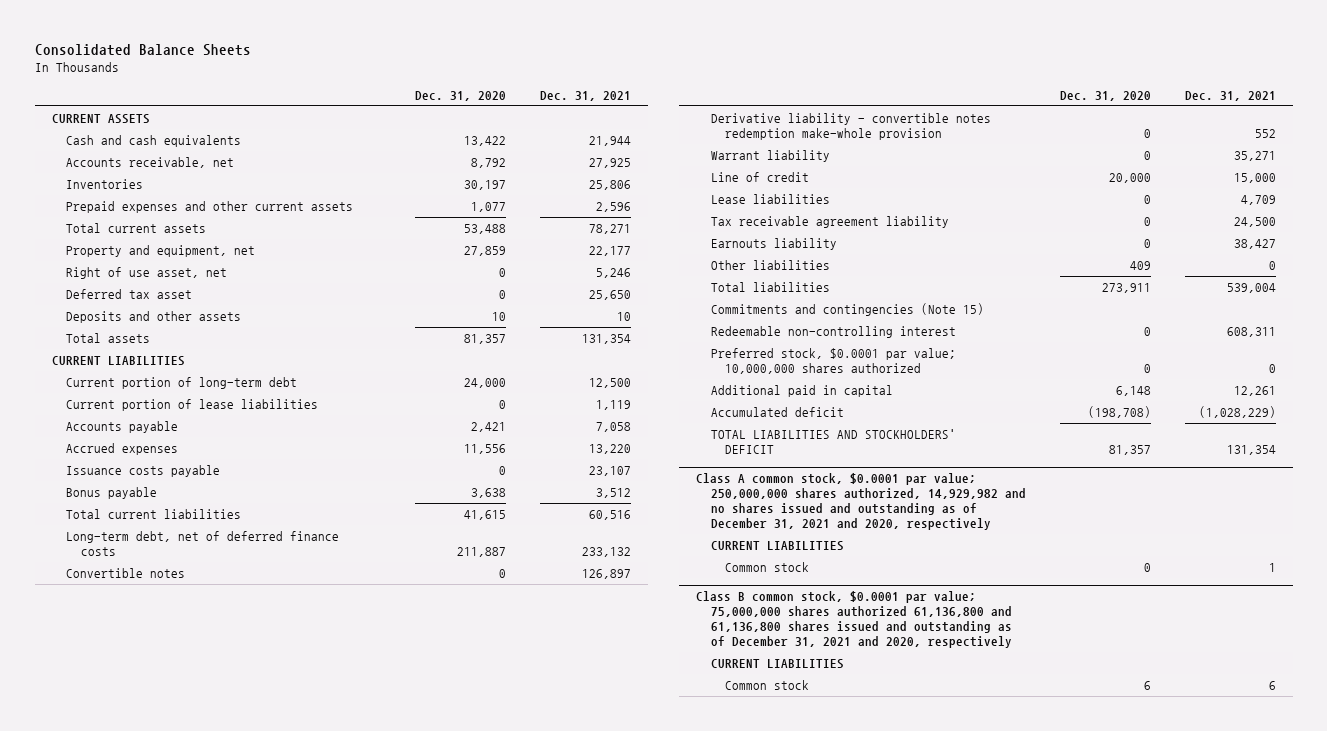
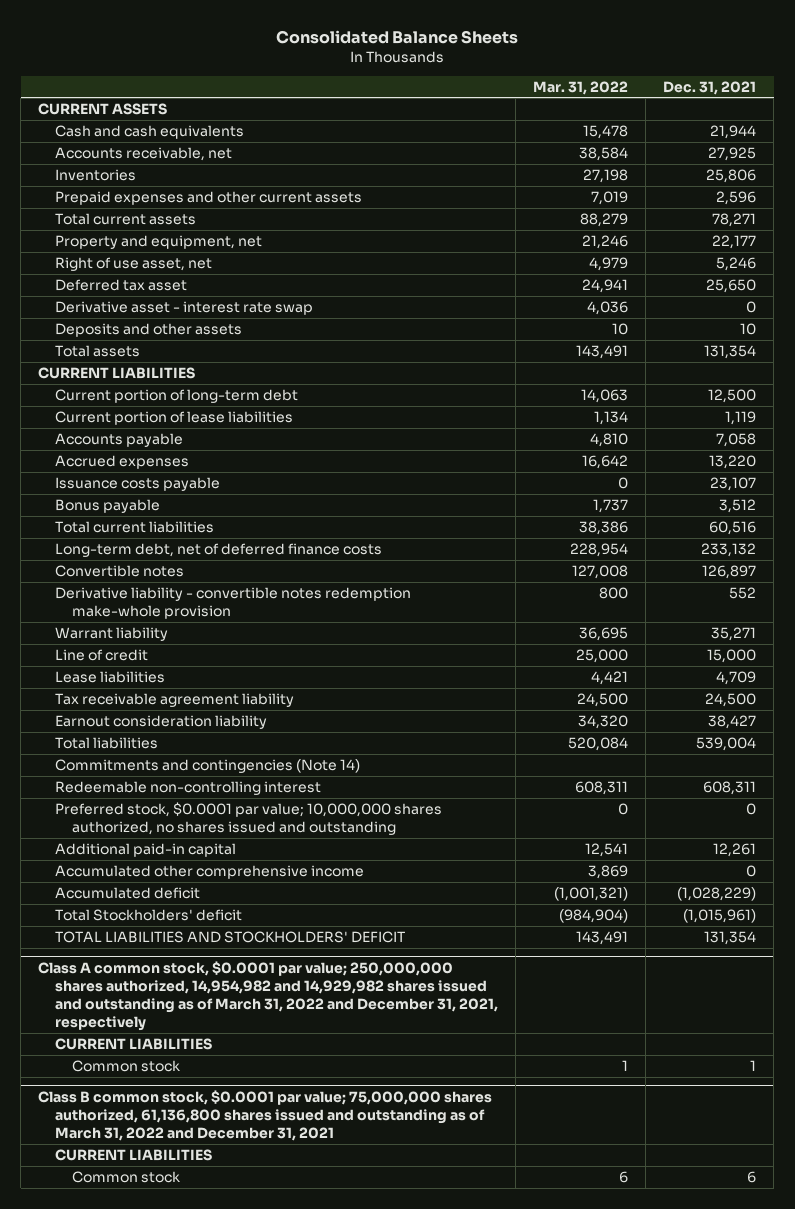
- | Dec. 31, 2020 | Dec. 31, 2021
+ | Mar. 31, 2022 | Dec. 31, 2021
+ Derivative asset - interest rate swap | 4,036 | 0
- Earnouts liability | 0 | 38,427
- Other liabilities | 409 | 0
+ Earnout consideration liability | 34,320 | 38,427
- Commitments and contingencies (Note 15)
+ Commitments and contingencies (Note 14)
- Preferred stock, $0.0001 par value; 10,000,000 shares authorized | 0 | 0
- Additional paid in capital | 6,148 | 12,261
+ Preferred stock, $0.0001 par value; 10,000,000 shares authorized, no shares issued and outstanding | 0 | 0
+ Additional paid-in capital | 12,541 | 12,261
+ Accumulated other comprehensive income | 3,869 | 0
+ Total Stockholders' deficit | (984,904) | (1,015,961)
- Class A common stock, $0.0001 par value; 250,000,000 shares authorized, 14,929,982 and no shares issued and outstanding as of December 31, 2021 and 2020, respectively
+ Class A common stock, $0.0001 par value; 250,000,000 shares authorized, 14,954,982 and 14,929,982 shares issued and outstanding as of March 31, 2022 and December 31, 2021, respectively
- Class B common stock, $0.0001 par value; 75,000,000 shares authorized 61,136,800 and 61,136,800 shares issued and outstanding as of December 31, 2021 and 2020, respectively
+ Class B common stock, $0.0001 par value; 75,000,000 shares authorized, 61,136,800 shares issued and outstanding as of March 31, 2022 and December 31, 2021

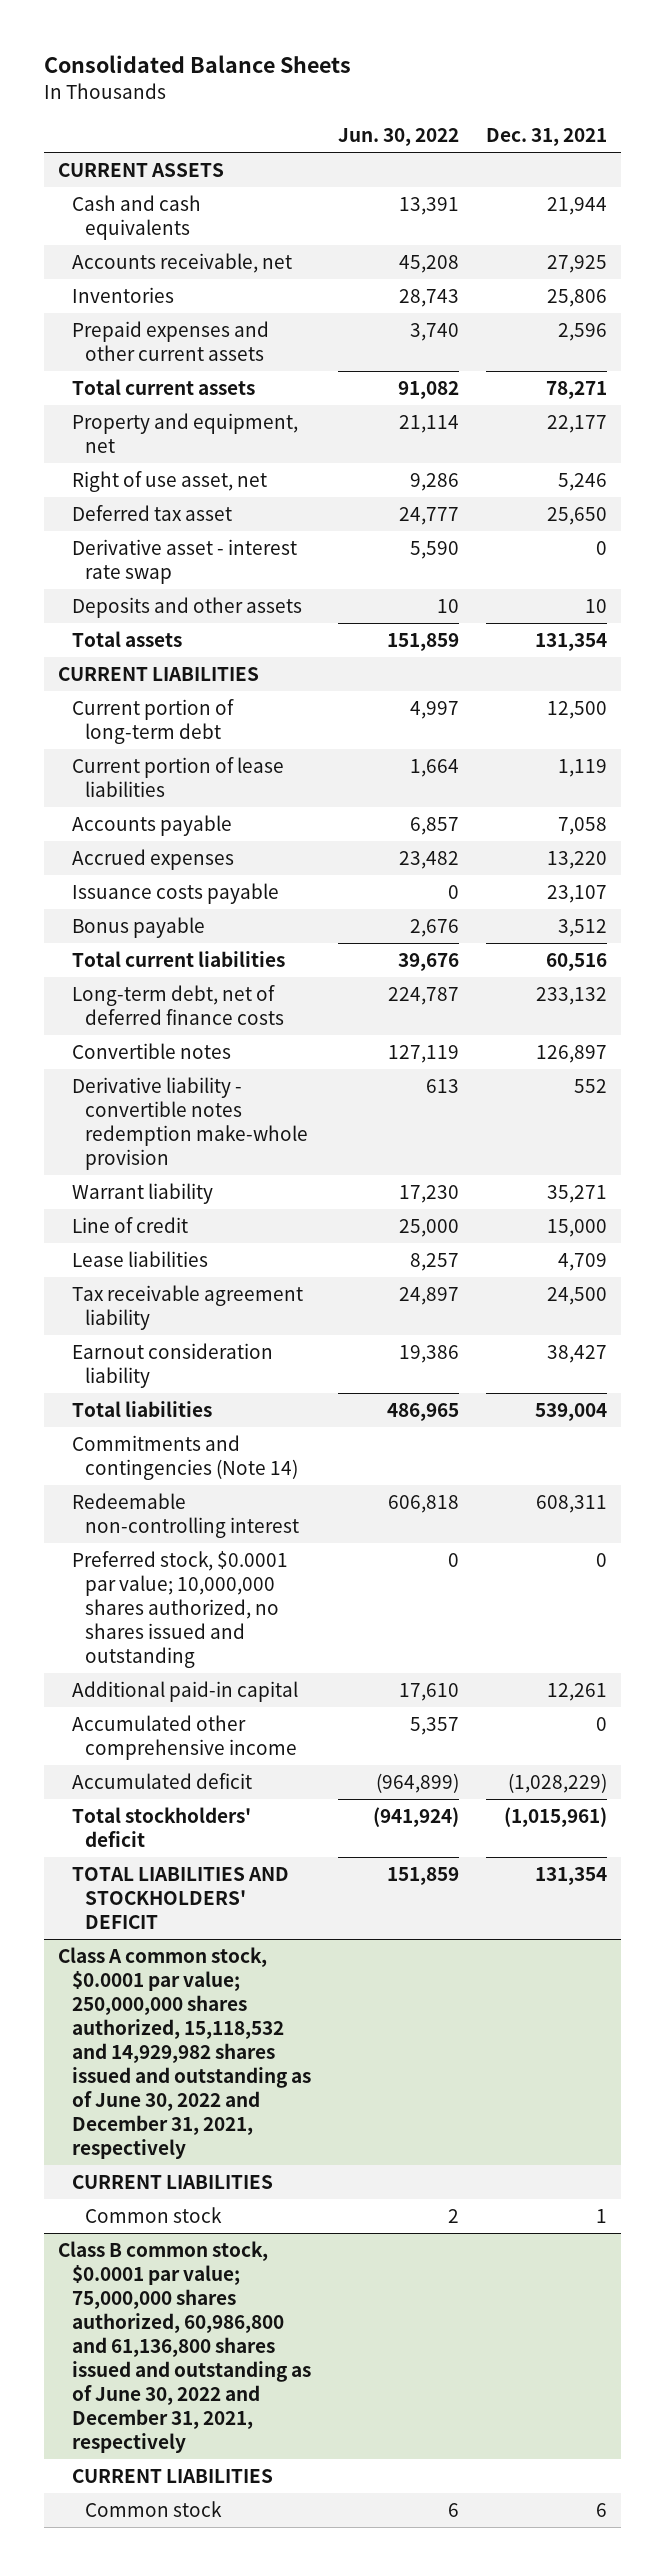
- | Mar. 31, 2022 | Dec. 31, 2021
+ | Jun. 30, 2022 | Dec. 31, 2021
- Total Stockholders' deficit | (984,904) | (1,015,961)
+ Total stockholders' deficit | (941,924) | (1,015,961)
- Class A common stock, $0.0001 par value; 250,000,000 shares authorized, 14,954,982 and 14,929,982 shares issued and outstanding as of March 31, 2022 and December 31, 2021, respectively
+ Class A common stock, $0.0001 par value; 250,000,000 shares authorized, 15,118,532 and 14,929,982 shares issued and outstanding as of June 30, 2022 and December 31, 2021, respectively
- Class B common stock, $0.0001 par value; 75,000,000 shares authorized, 61,136,800 shares issued and outstanding as of March 31, 2022 and December 31, 2021
+ Class B common stock, $0.0001 par value; 75,000,000 shares authorized, 60,986,800 and 61,136,800 shares issued and outstanding as of June 30, 2022 and December 31, 2021, respectively

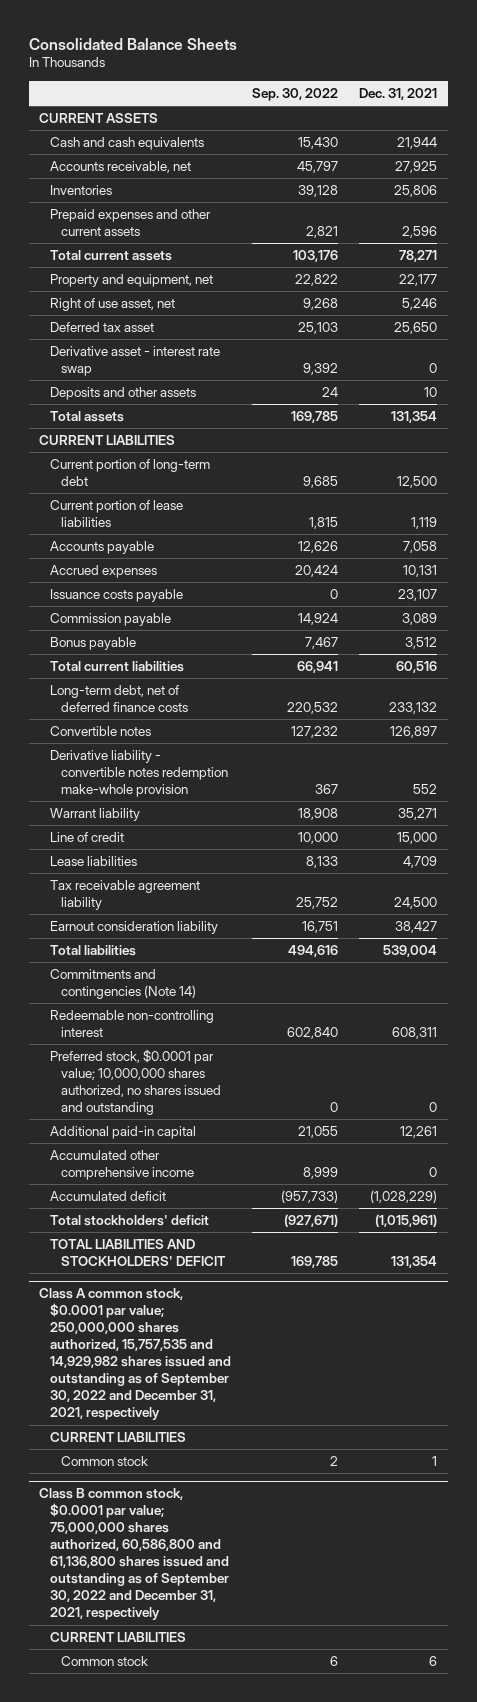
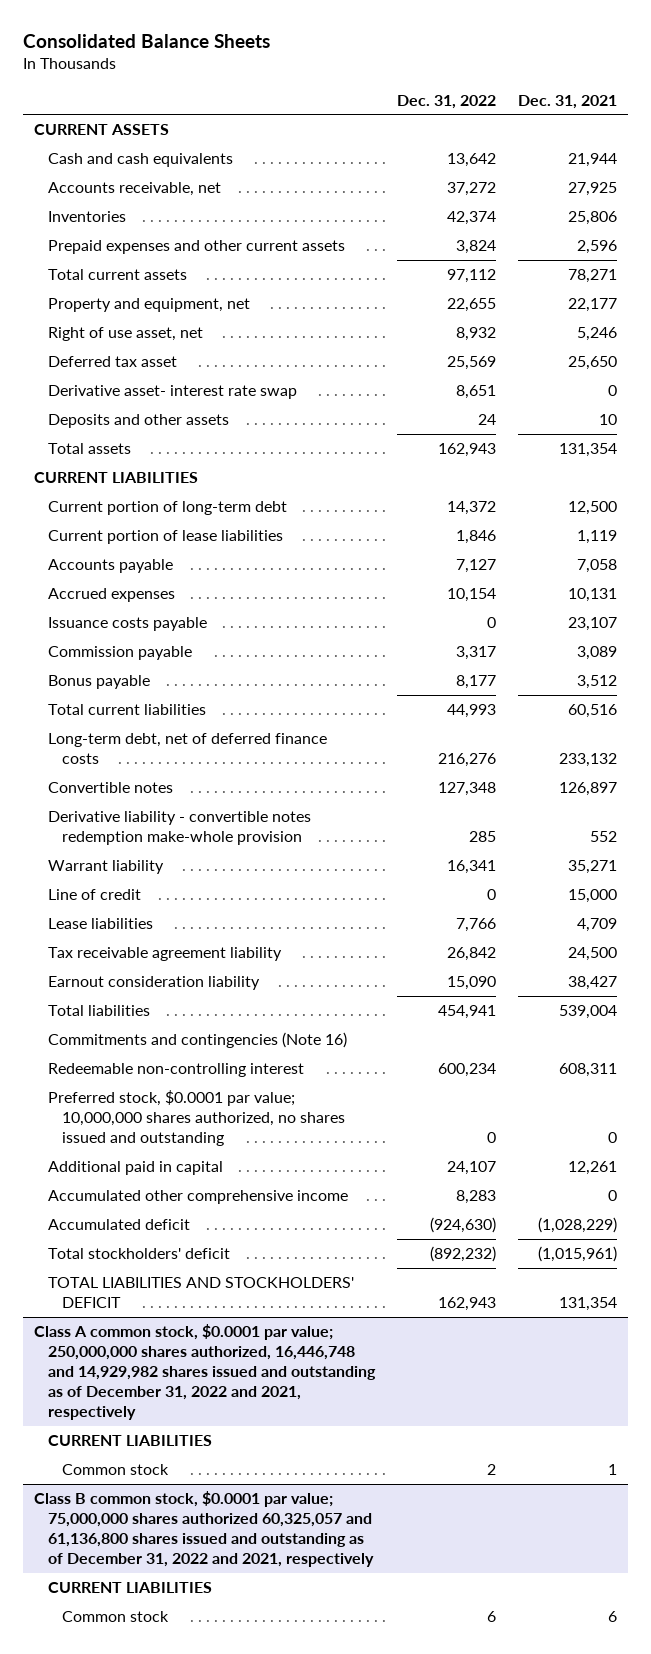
- | Sep. 30, 2022 | Dec. 31, 2021
+ | Dec. 31, 2022 | Dec. 31, 2021
- Derivative asset - interest rate swap | 9,392 | 0
+ Derivative asset- interest rate swap | 8,651 | 0
- Commitments and contingencies (Note 14)
+ Commitments and contingencies (Note 16)
- Additional paid-in capital | 21,055 | 12,261
+ Additional paid in capital | 24,107 | 12,261
- Class A common stock, $0.0001 par value; 250,000,000 shares authorized, 15,757,535 and 14,929,982 shares issued and outstanding as of September 30, 2022 and December 31, 2021, respectively
+ Class A common stock, $0.0001 par value; 250,000,000 shares authorized, 16,446,748 and 14,929,982 shares issued and outstanding as of December 31, 2022 and 2021, respectively
- Class B common stock, $0.0001 par value; 75,000,000 shares authorized, 60,586,800 and 61,136,800 shares issued and outstanding as of September 30, 2022 and December 31, 2021, respectively
+ Class B common stock, $0.0001 par value; 75,000,000 shares authorized 60,325,057 and 61,136,800 shares issued and outstanding as of December 31, 2022 and 2021, respectively

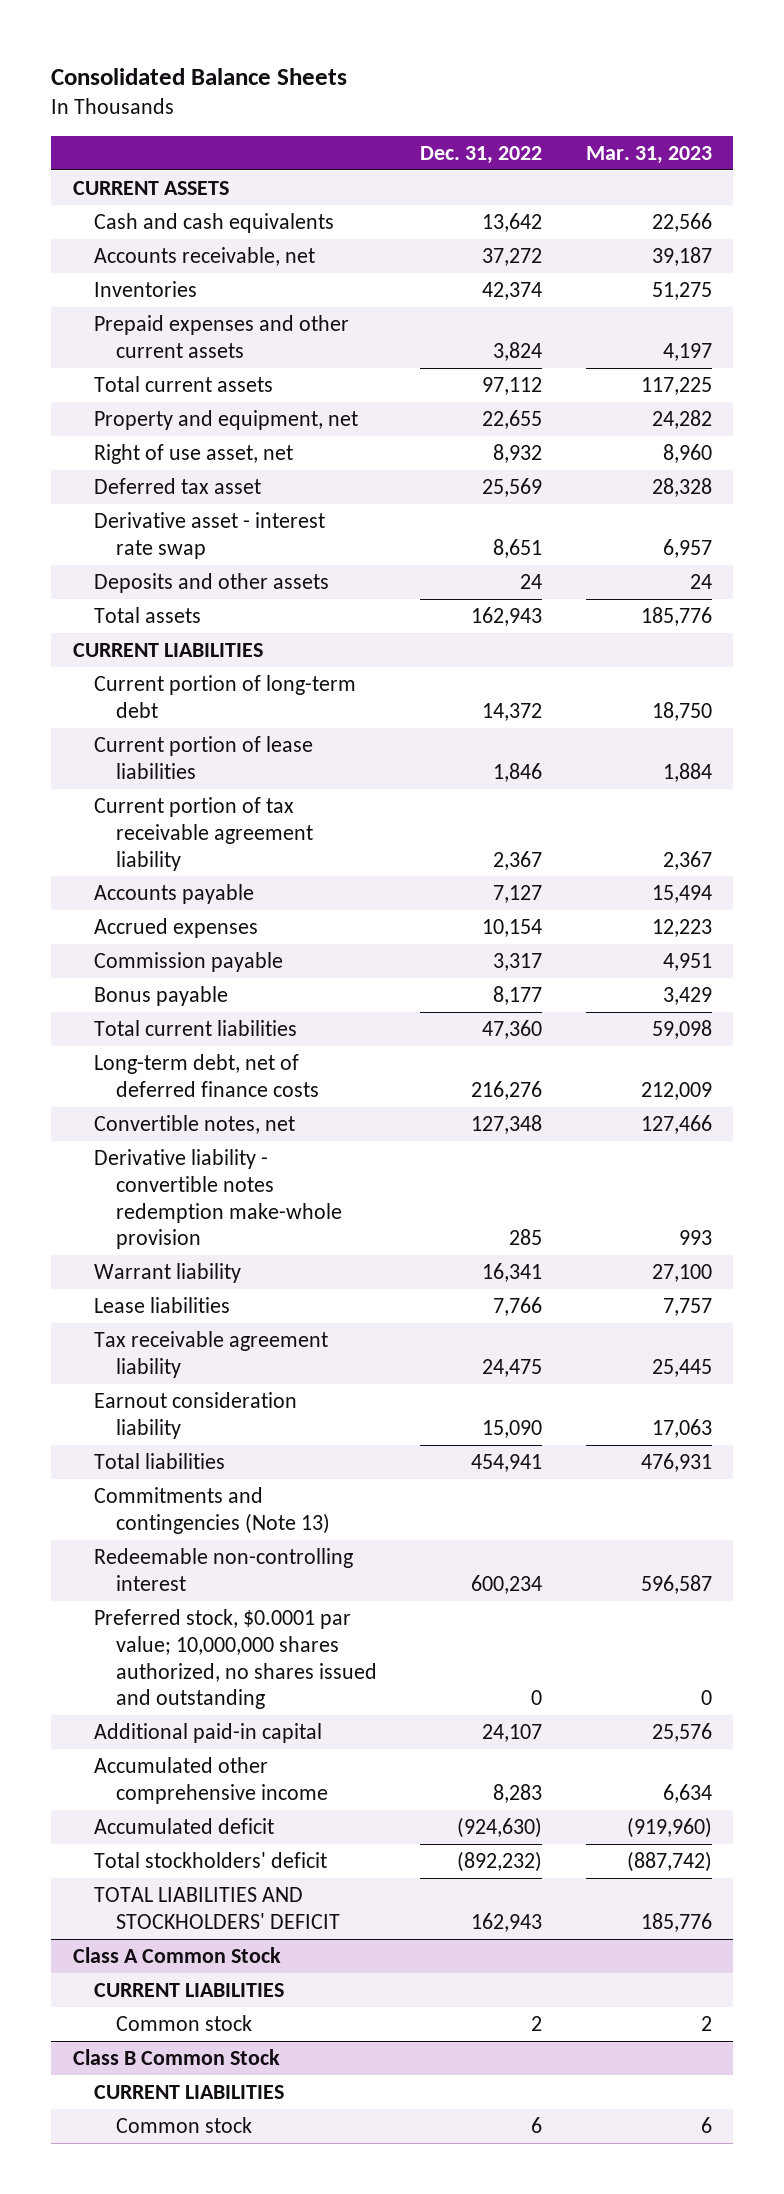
- | Dec. 31, 2022 | Dec. 31, 2021
+ | Dec. 31, 2022 | Mar. 31, 2023
- Derivative asset- interest rate swap | 8,651 | 0
+ Derivative asset - interest rate swap | 8,651 | 6,957
+ Current portion of tax receivable agreement liability | 2,367 | 2,367
- Issuance costs payable | 0 | 23,107
- Total current liabilities | 44,993 | 60,516
+ Total current liabilities | 47,360 | 59,098
- Convertible notes | 127,348 | 126,897
+ Convertible notes, net | 127,348 | 127,466
- Line of credit | 0 | 15,000
- Tax receivable agreement liability | 26,842 | 24,500
+ Tax receivable agreement liability | 24,475 | 25,445
- Commitments and contingencies (Note 16)
+ Commitments and contingencies (Note 13)
- Additional paid in capital | 24,107 | 12,261
+ Additional paid-in capital | 24,107 | 25,576
- Class A common stock, $0.0001 par value; 250,000,000 shares authorized, 16,446,748 and 14,929,982 shares issued and outstanding as of December 31, 2022 and 2021, respectively
+ Class A Common Stock
- Class B common stock, $0.0001 par value; 75,000,000 shares authorized 60,325,057 and 61,136,800 shares issued and outstanding as of December 31, 2022 and 2021, respectively
+ Class B Common Stock

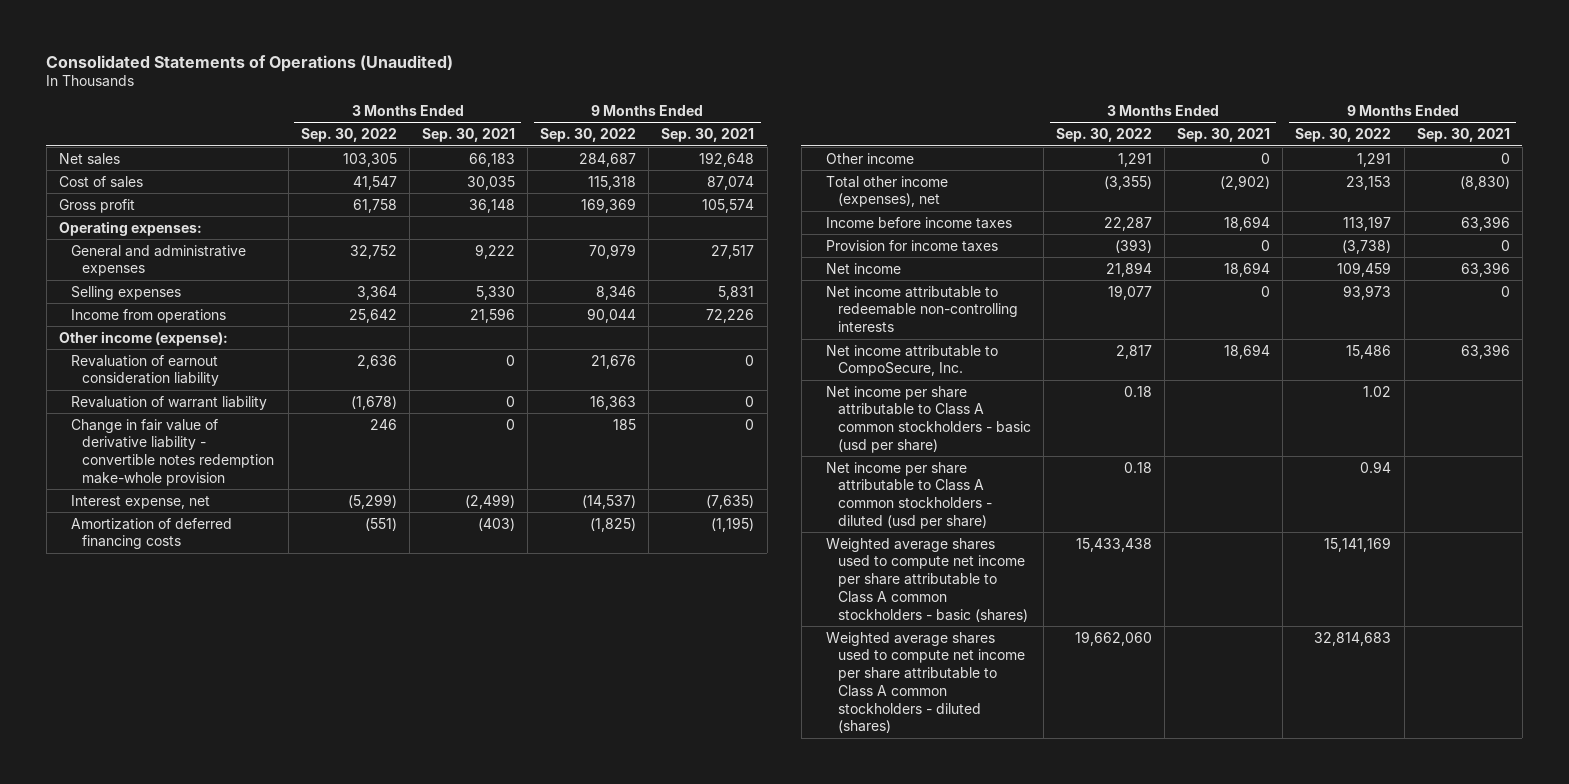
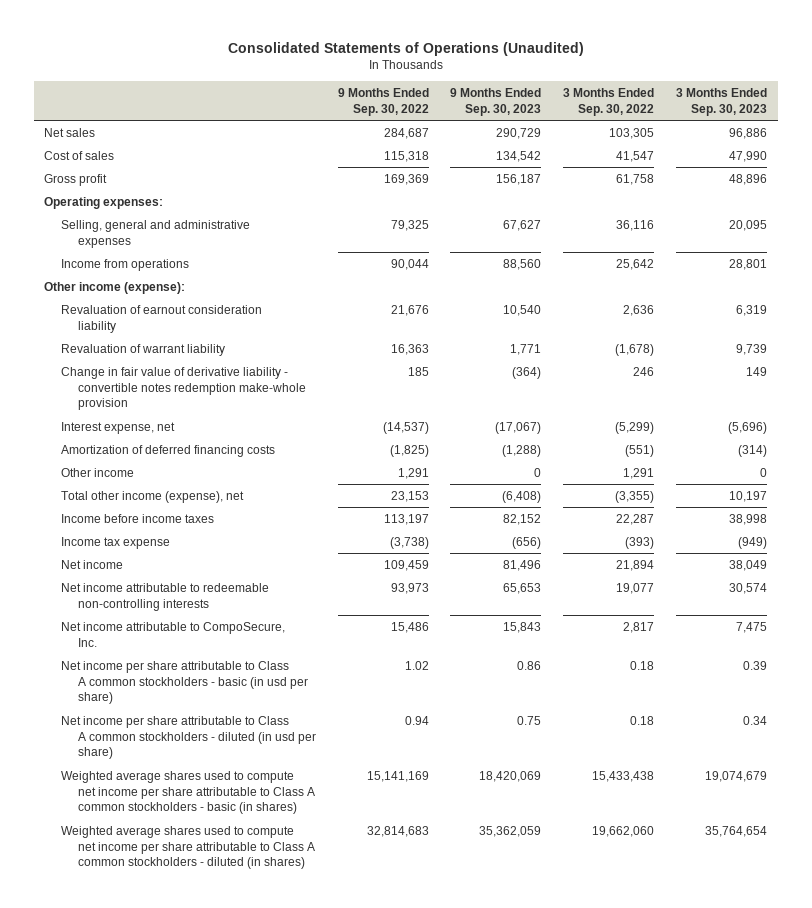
- | 3 Months Ended Sep. 30, 2022 | 3 Months Ended Sep. 30, 2021 | 9 Months Ended Sep. 30, 2022 | 9 Months Ended Sep. 30, 2021
+ | 9 Months Ended Sep. 30, 2022 | 9 Months Ended Sep. 30, 2023 | 3 Months Ended Sep. 30, 2022 | 3 Months Ended Sep. 30, 2023
- General and administrative expenses | 32,752 | 9,222 | 70,979 | 27,517
- Selling expenses | 3,364 | 5,330 | 8,346 | 5,831
+ Selling, general and administrative expenses | 79,325 | 67,627 | 36,116 | 20,095
- Total other income (expenses), net | (3,355) | (2,902) | 23,153 | (8,830)
+ Total other income (expense), net | 23,153 | (6,408) | (3,355) | 10,197
- Provision for income taxes | (393) | 0 | (3,738) | 0
+ Income tax expense | (3,738) | (656) | (393) | (949)
- Net income per share attributable to Class A common stockholders - basic (usd per share) | 0.18 | | 1.02 |
- Net income per share attributable to Class A common stockholders - diluted (usd per share) | 0.18 | | 0.94 |
- Weighted average shares used to compute net income per share attributable to Class A common stockholders - basic (shares) | 15,433,438 | | 15,141,169 |
- Weighted average shares used to compute net income per share attributable to Class A common stockholders - diluted (shares) | 19,662,060 | | 32,814,683 |
+ Net income per share attributable to Class A common stockholders - basic (in usd per share) | 1.02 | 0.86 | 0.18 | 0.39
+ Net income per share attributable to Class A common stockholders - diluted (in usd per share) | 0.94 | 0.75 | 0.18 | 0.34
+ Weighted average shares used to compute net income per share attributable to Class A common stockholders - basic (in shares) | 15,141,169 | 18,420,069 | 15,433,438 | 19,074,679
+ Weighted average shares used to compute net income per share attributable to Class A common stockholders - diluted (in shares) | 32,814,683 | 35,362,059 | 19,662,060 | 35,764,654

